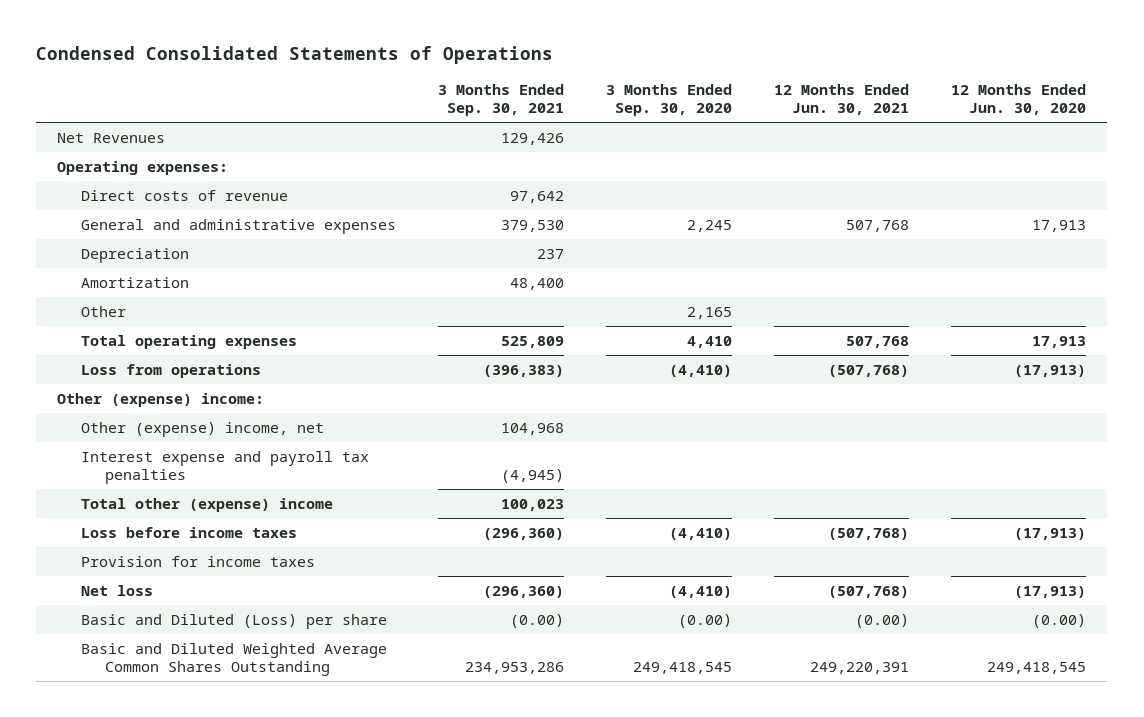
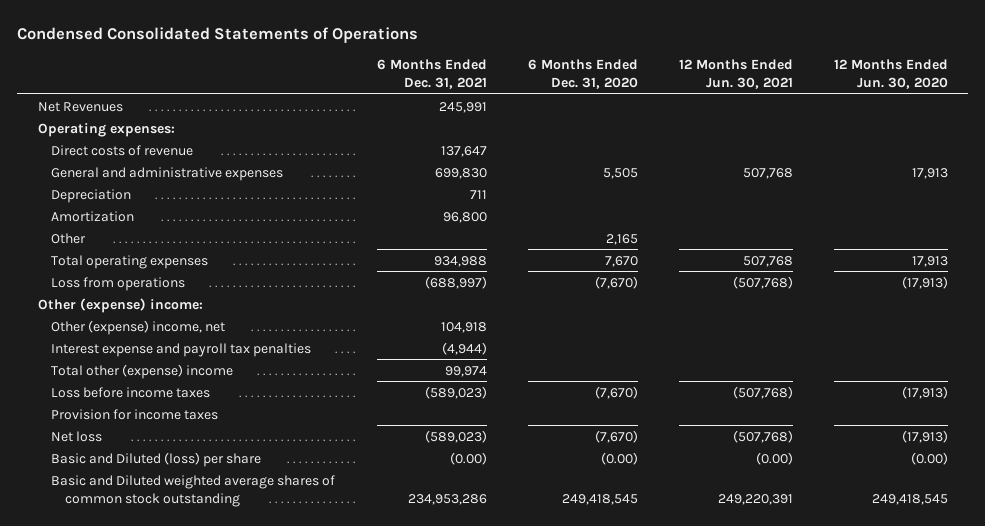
- | 3 Months Ended Sep. 30, 2021 | 3 Months Ended Sep. 30, 2020 | 12 Months Ended Jun. 30, 2021 | 12 Months Ended Jun. 30, 2020
+ | 6 Months Ended Dec. 31, 2021 | 6 Months Ended Dec. 31, 2020 | 12 Months Ended Jun. 30, 2021 | 12 Months Ended Jun. 30, 2020
- Basic and Diluted (Loss) per share | (0.00) | (0.00) | (0.00) | (0.00)
- Basic and Diluted Weighted Average Common Shares Outstanding | 234,953,286 | 249,418,545 | 249,220,391 | 249,418,545
+ Basic and Diluted (loss) per share | (0.00) | (0.00) | (0.00) | (0.00)
+ Basic and Diluted weighted average shares of common stock outstanding | 234,953,286 | 249,418,545 | 249,220,391 | 249,418,545

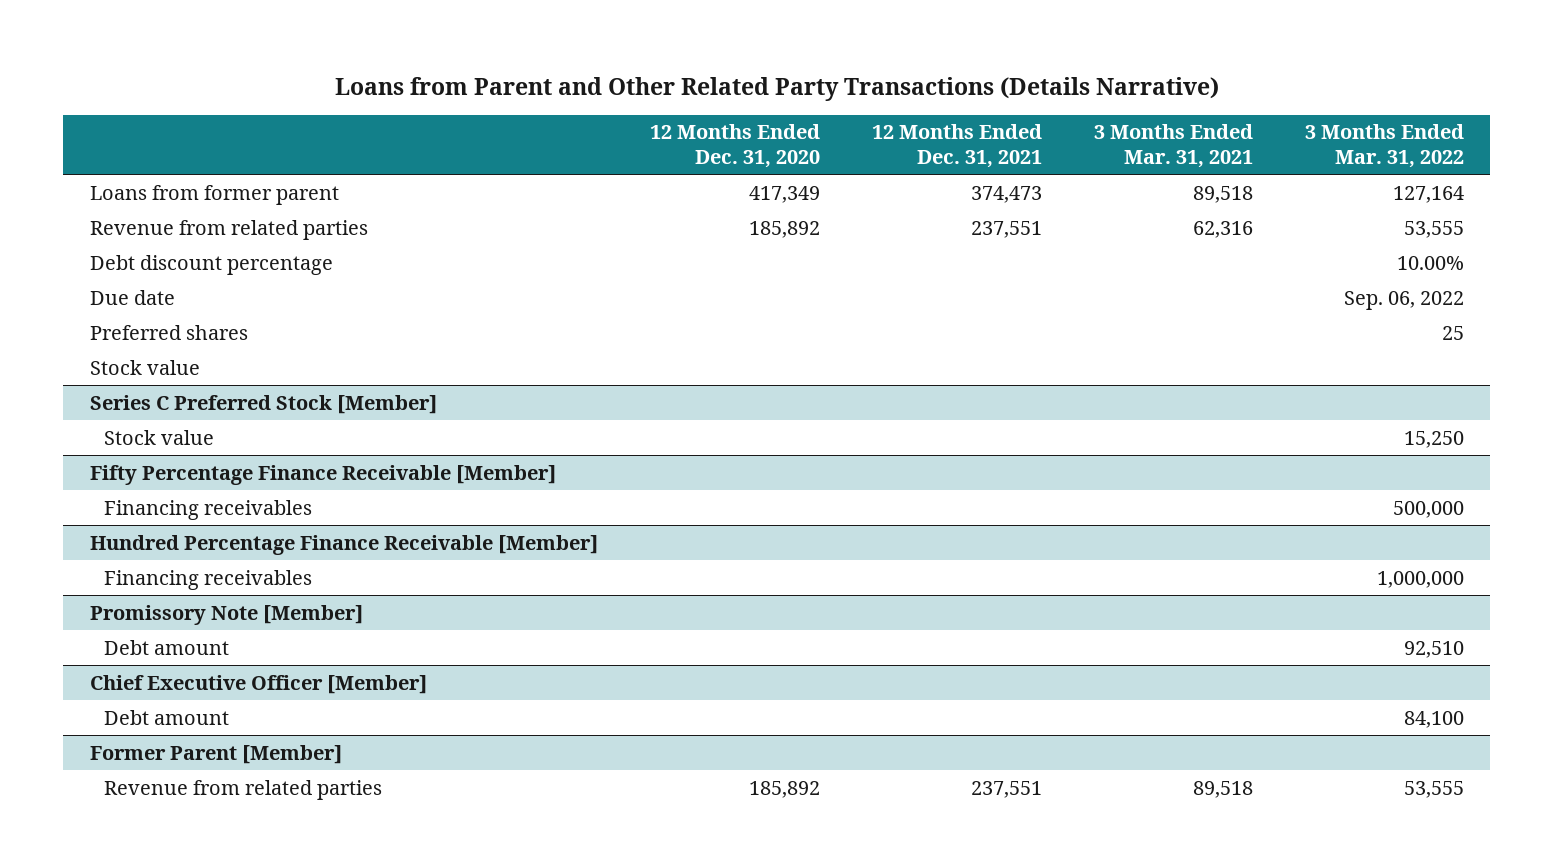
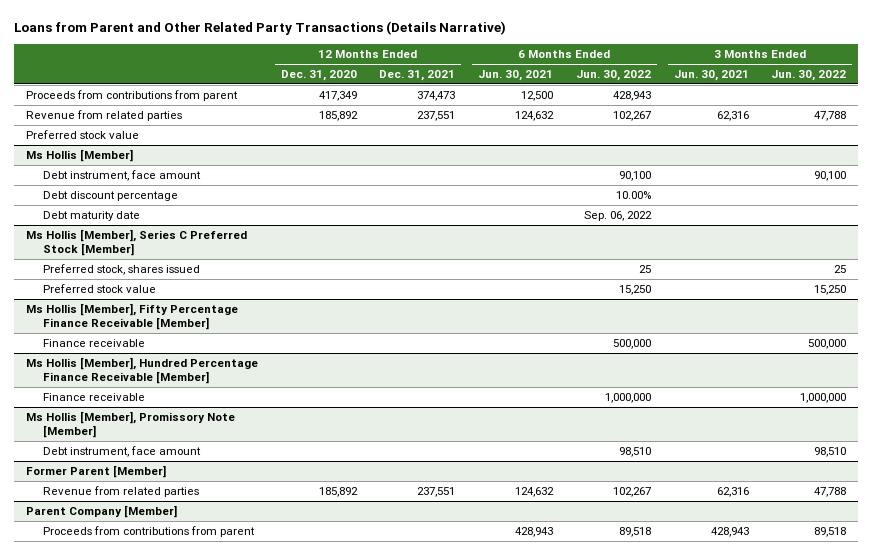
- | 12 Months Ended Dec. 31, 2020 | 12 Months Ended Dec. 31, 2021 | 3 Months Ended Mar. 31, 2021 | 3 Months Ended Mar. 31, 2022
+ | 12 Months Ended Dec. 31, 2020 | 12 Months Ended Dec. 31, 2021 | 6 Months Ended Jun. 30, 2021 | 6 Months Ended Jun. 30, 2022 | 3 Months Ended Jun. 30, 2021 | 3 Months Ended Jun. 30, 2022
- Loans from former parent | 417,349 | 374,473 | 89,518 | 127,164
+ Proceeds from contributions from parent | 417,349 | 374,473 | 12,500 | 428,943 | |
- Debt discount percentage | | | | 10.00%
- Due date | | | | Sep. 06, 2022
- Preferred shares | | | | 25
- Stock value
- Series C Preferred Stock [Member]
- Stock value | | | | 15,250
- Fifty Percentage Finance Receivable [Member]
- Financing receivables | | | | 500,000
- Hundred Percentage Finance Receivable [Member]
- Financing receivables | | | | 1,000,000
- Promissory Note [Member]
- Debt amount | | | | 92,510
- Chief Executive Officer [Member]
- Debt amount | | | | 84,100
+ Preferred stock value
+ Ms Hollis [Member]
+ Debt instrument, face amount | | | | 90,100 | | 90,100
+ Debt discount percentage | | | | 10.00% | |
+ Debt maturity date | | | | Sep. 06, 2022 | |
+ Ms Hollis [Member], Series C Preferred Stock [Member]
+ Preferred stock, shares issued | | | | 25 | | 25
+ Preferred stock value | | | | 15,250 | | 15,250
+ Ms Hollis [Member], Fifty Percentage Finance Receivable [Member]
+ Finance receivable | | | | 500,000 | | 500,000
+ Ms Hollis [Member], Hundred Percentage Finance Receivable [Member]
+ Finance receivable | | | | 1,000,000 | | 1,000,000
+ Ms Hollis [Member], Promissory Note [Member]
+ Debt instrument, face amount | | | | 98,510 | | 98,510
+ Parent Company [Member]
+ Proceeds from contributions from parent | | | 428,943 | 89,518 | 428,943 | 89,518

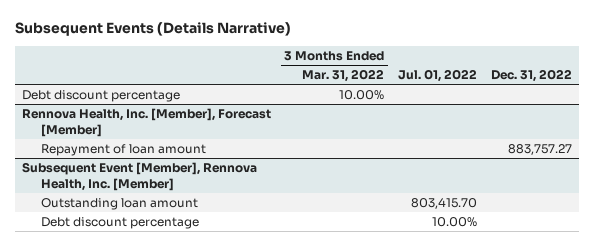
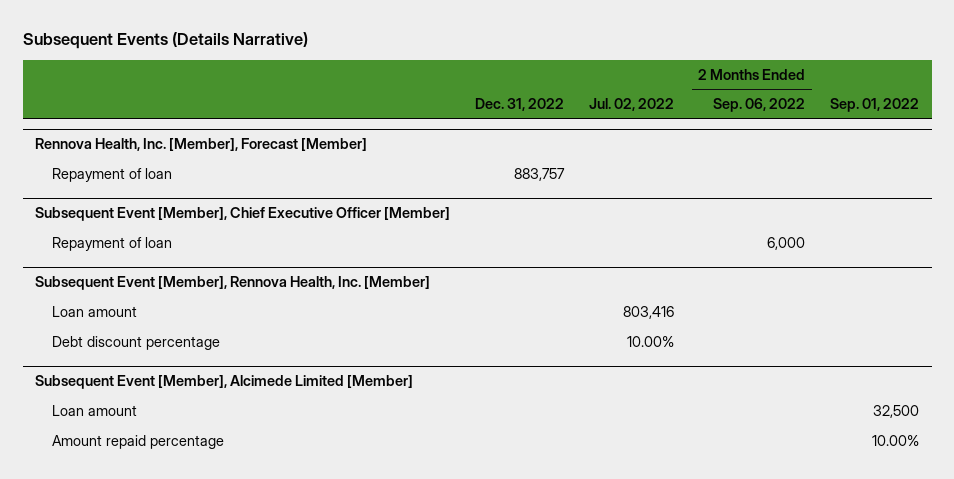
- | 3 Months Ended Mar. 31, 2022 | Jul. 01, 2022 | Dec. 31, 2022
+ | Dec. 31, 2022 | Jul. 02, 2022 | 2 Months Ended Sep. 06, 2022 | Sep. 01, 2022
- Debt discount percentage | 10.00% | |
@ Rennova Health, Inc. [Member], Forecast [Member]
- Repayment of loan amount | | | 883,757.27
+ Repayment of loan | 883,757 | | |
+ Subsequent Event [Member], Chief Executive Officer [Member]
+ Repayment of loan | | | 6,000 |
@ Subsequent Event [Member], Rennova Health, Inc. [Member]
- Outstanding loan amount | | 803,415.70 |
+ Loan amount | | 803,416 | |
+ Subsequent Event [Member], Alcimede Limited [Member]
+ Loan amount | | | | 32,500
+ Amount repaid percentage | | | | 10.00%

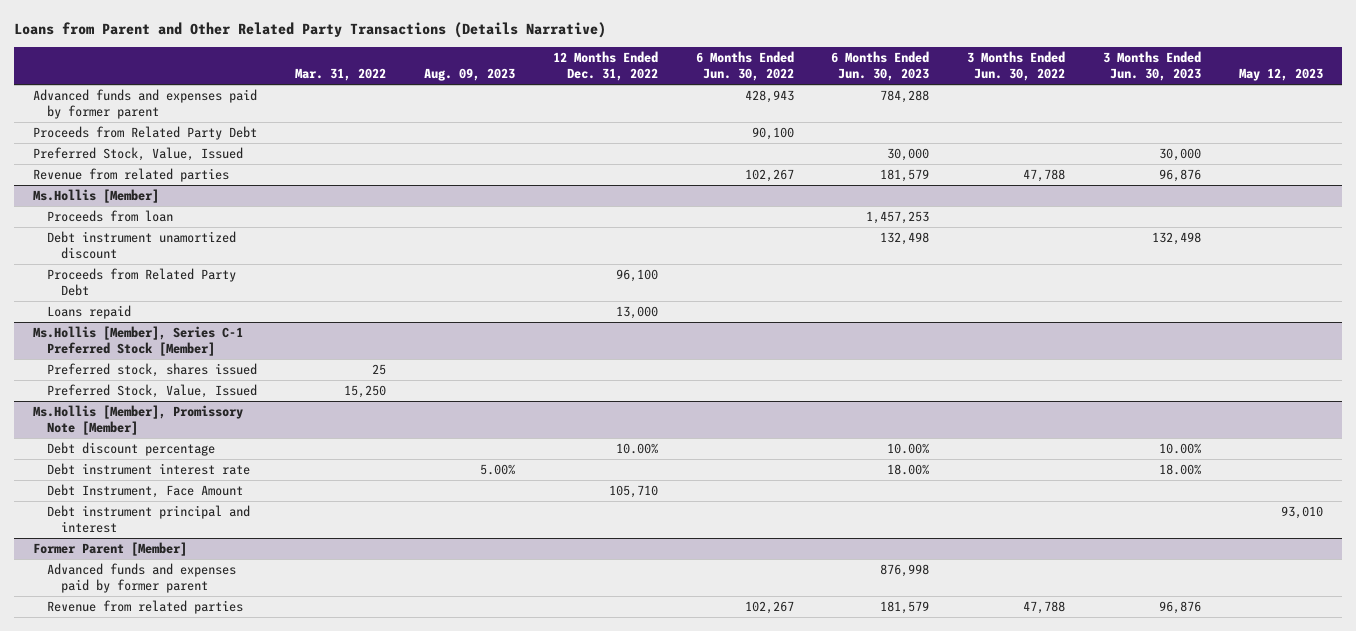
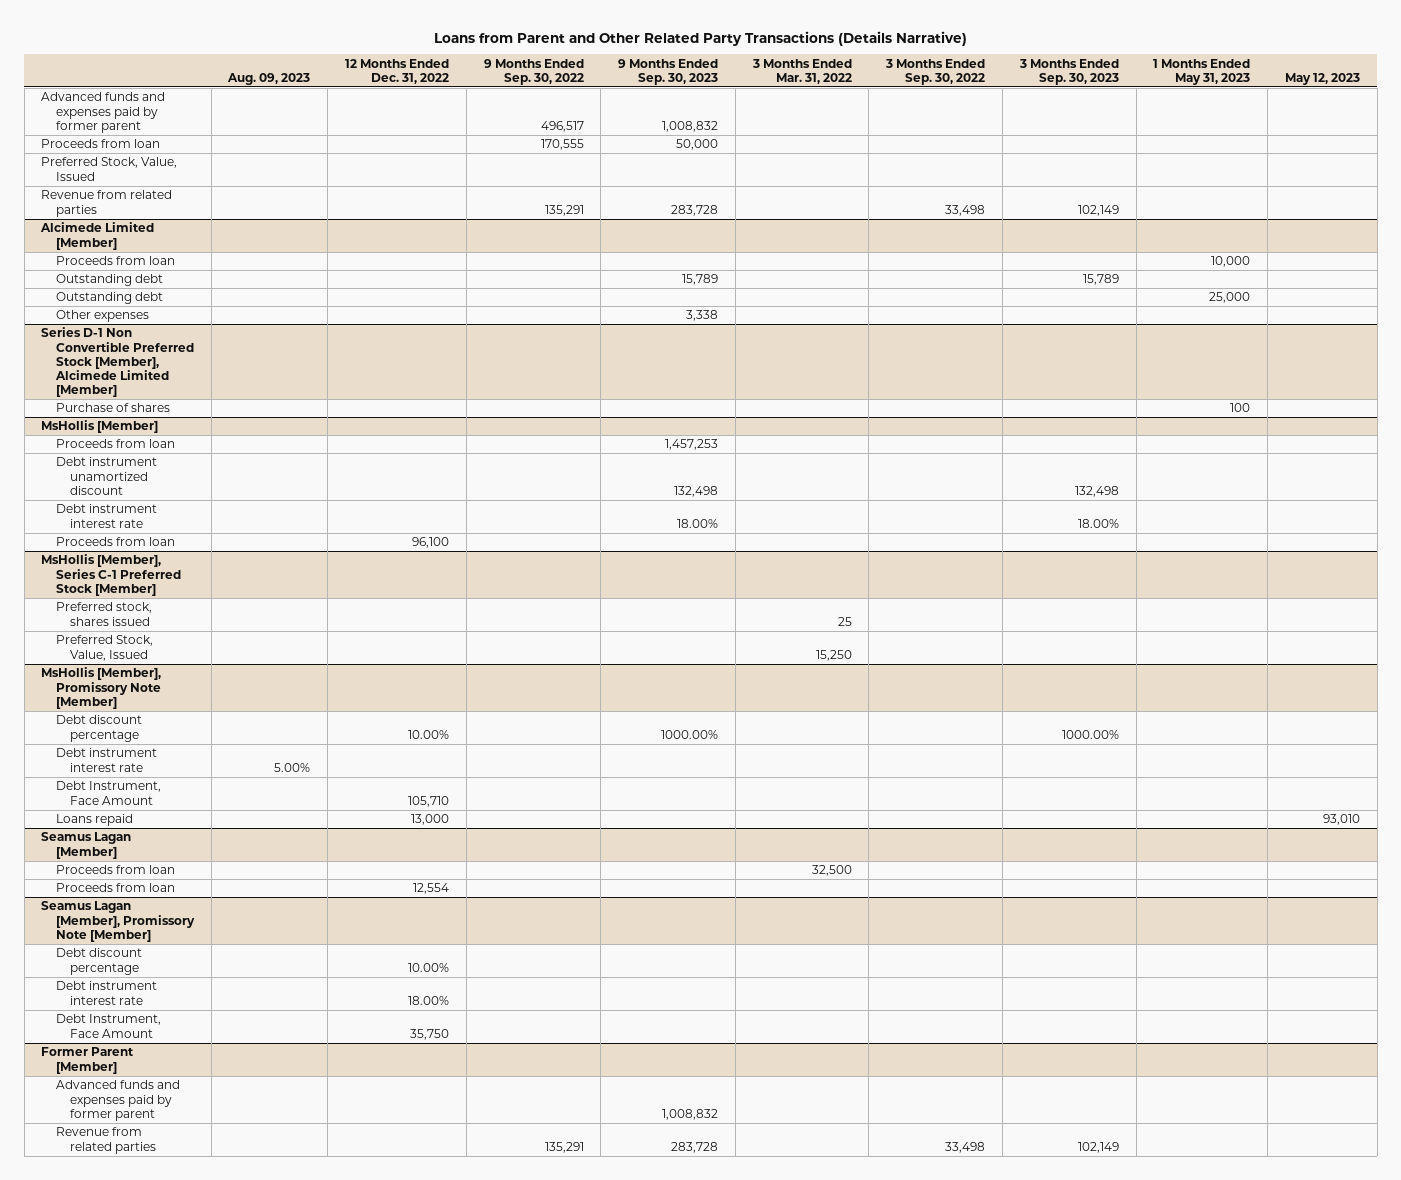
- | Mar. 31, 2022 | Aug. 09, 2023 | 12 Months Ended Dec. 31, 2022 | 6 Months Ended Jun. 30, 2022 | 6 Months Ended Jun. 30, 2023 | 3 Months Ended Jun. 30, 2022 | 3 Months Ended Jun. 30, 2023 | May 12, 2023
+ | Aug. 09, 2023 | 12 Months Ended Dec. 31, 2022 | 9 Months Ended Sep. 30, 2022 | 9 Months Ended Sep. 30, 2023 | 3 Months Ended Mar. 31, 2022 | 3 Months Ended Sep. 30, 2022 | 3 Months Ended Sep. 30, 2023 | 1 Months Ended May 31, 2023 | May 12, 2023
- Proceeds from Related Party Debt | | | | 90,100 | | | |
+ Proceeds from loan | | | 170,555 | 50,000 | | | | |
- Ms.Hollis [Member]
+ Alcimede Limited [Member]
+ Proceeds from loan | | | | | | | | 10,000 |
+ Outstanding debt | | | | 15,789 | | | 15,789 | |
+ Outstanding debt | | | | | | | | 25,000 |
+ Other expenses | | | | 3,338 | | | | |
+ Series D-1 Non Convertible Preferred Stock [Member], Alcimede Limited [Member]
+ Purchase of shares | | | | | | | | 100 |
+ MsHollis [Member]
- Proceeds from Related Party Debt | | | 96,100 | | | | |
- Loans repaid | | | 13,000 | | | | |
- Ms.Hollis [Member], Series C-1 Preferred Stock [Member]
+ Debt instrument interest rate | | | | 18.00% | | | 18.00% | |
+ Proceeds from loan | | 96,100 | | | | | | |
+ MsHollis [Member], Series C-1 Preferred Stock [Member]
- Ms.Hollis [Member], Promissory Note [Member]
+ MsHollis [Member], Promissory Note [Member]
- Debt instrument principal and interest | | | | | | | | 93,010
+ Loans repaid | | 13,000 | | | | | | | 93,010
+ Seamus Lagan [Member]
+ Proceeds from loan | | | | | 32,500 | | | |
+ Proceeds from loan | | 12,554 | | | | | | |
+ Seamus Lagan [Member], Promissory Note [Member]
+ Debt discount percentage | | 10.00% | | | | | | |
+ Debt instrument interest rate | | 18.00% | | | | | | |
+ Debt Instrument, Face Amount | | 35,750 | | | | | | |

